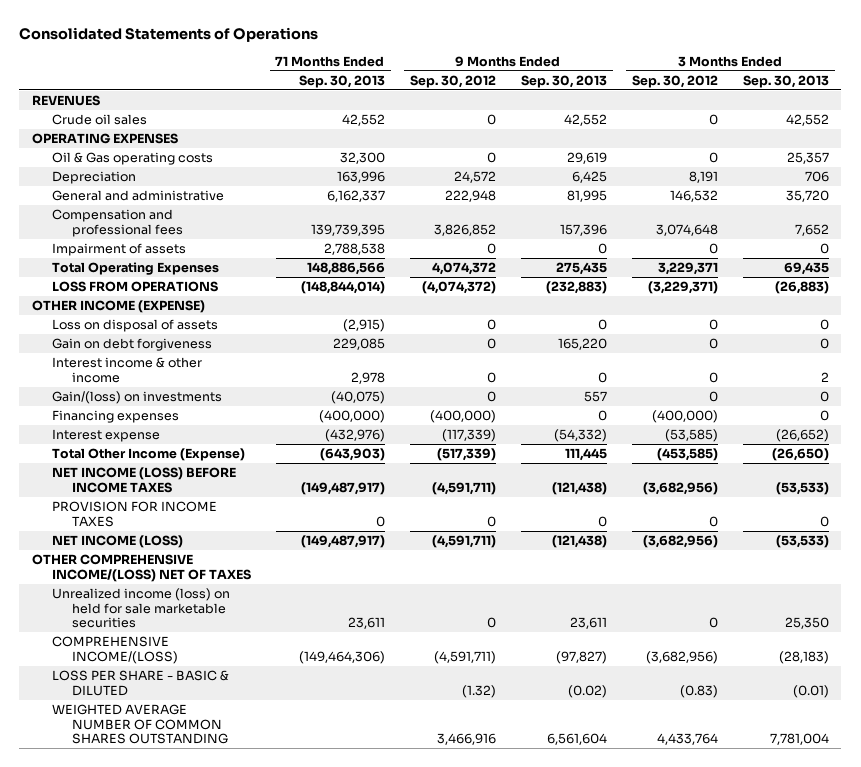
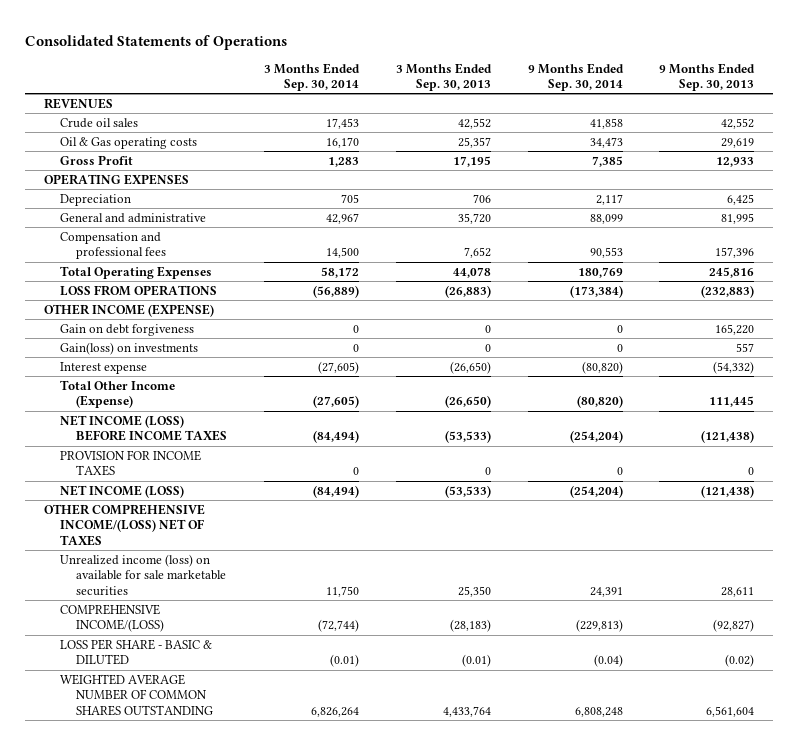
- | 71 Months Ended Sep. 30, 2013 | 9 Months Ended Sep. 30, 2012 | 9 Months Ended Sep. 30, 2013 | 3 Months Ended Sep. 30, 2012 | 3 Months Ended Sep. 30, 2013
+ | 3 Months Ended Sep. 30, 2014 | 3 Months Ended Sep. 30, 2013 | 9 Months Ended Sep. 30, 2014 | 9 Months Ended Sep. 30, 2013
+ Gross Profit | 1,283 | 17,195 | 7,385 | 12,933
moved down: OPERATING EXPENSES
- Impairment of assets | 2,788,538 | 0 | 0 | 0 | 0
- Total Operating Expenses | 148,886,566 | 4,074,372 | 275,435 | 3,229,371 | 69,435
+ Total Operating Expenses | 58,172 | 44,078 | 180,769 | 245,816
- Loss on disposal of assets | (2,915) | 0 | 0 | 0 | 0
- Interest income & other income | 2,978 | 0 | 0 | 0 | 2
- Gain/(loss) on investments | (40,075) | 0 | 557 | 0 | 0
- Financing expenses | (400,000) | (400,000) | 0 | (400,000) | 0
- Interest expense | (432,976) | (117,339) | (54,332) | (53,585) | (26,652)
+ Gain(loss) on investments | 0 | 0 | 0 | 557
+ Interest expense | (27,605) | (26,650) | (80,820) | (54,332)
- Unrealized income (loss) on held for sale marketable securities | 23,611 | 0 | 23,611 | 0 | 25,350
- COMPREHENSIVE INCOME/(LOSS) | (149,464,306) | (4,591,711) | (97,827) | (3,682,956) | (28,183)
+ Unrealized income (loss) on available for sale marketable securities | 11,750 | 25,350 | 24,391 | 28,611
+ COMPREHENSIVE INCOME/(LOSS) | (72,744) | (28,183) | (229,813) | (92,827)
- WEIGHTED AVERAGE NUMBER OF COMMON SHARES OUTSTANDING | | 3,466,916 | 6,561,604 | 4,433,764 | 7,781,004
+ WEIGHTED AVERAGE NUMBER OF COMMON SHARES OUTSTANDING | 6,826,264 | 4,433,764 | 6,808,248 | 6,561,604

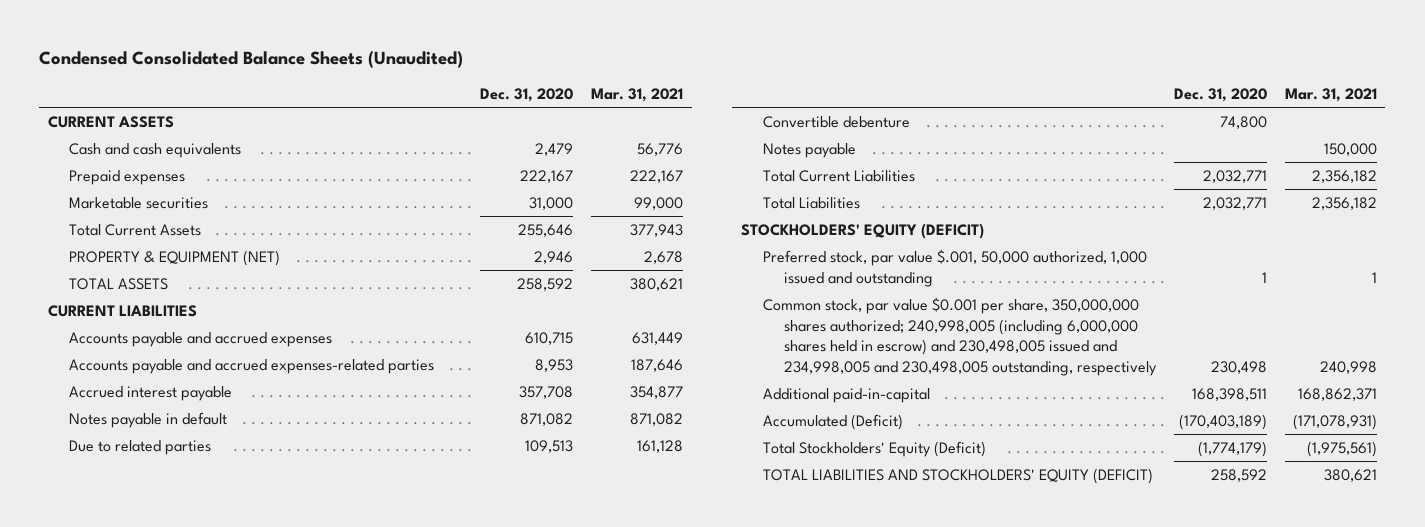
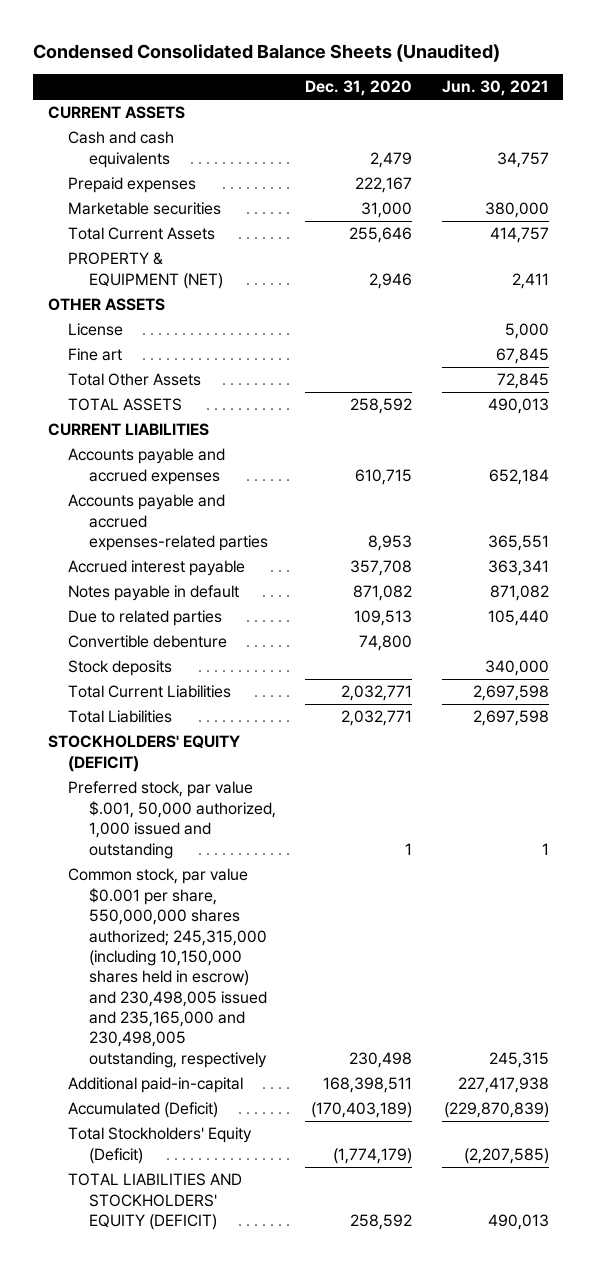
- | Dec. 31, 2020 | Mar. 31, 2021
+ | Dec. 31, 2020 | Jun. 30, 2021
+ OTHER ASSETS
+ License | | 5,000
+ Fine art | | 67,845
+ Total Other Assets | | 72,845
- Notes payable | | 150,000
+ Stock deposits | | 340,000
- Common stock, par value $0.001 per share, 350,000,000 shares authorized; 240,998,005 (including 6,000,000 shares held in escrow) and 230,498,005 issued and 234,998,005 and 230,498,005 outstanding, respectively | 230,498 | 240,998
+ Common stock, par value $0.001 per share, 550,000,000 shares authorized; 245,315,000 (including 10,150,000 shares held in escrow) and 230,498,005 issued and 235,165,000 and 230,498,005 outstanding, respectively | 230,498 | 245,315

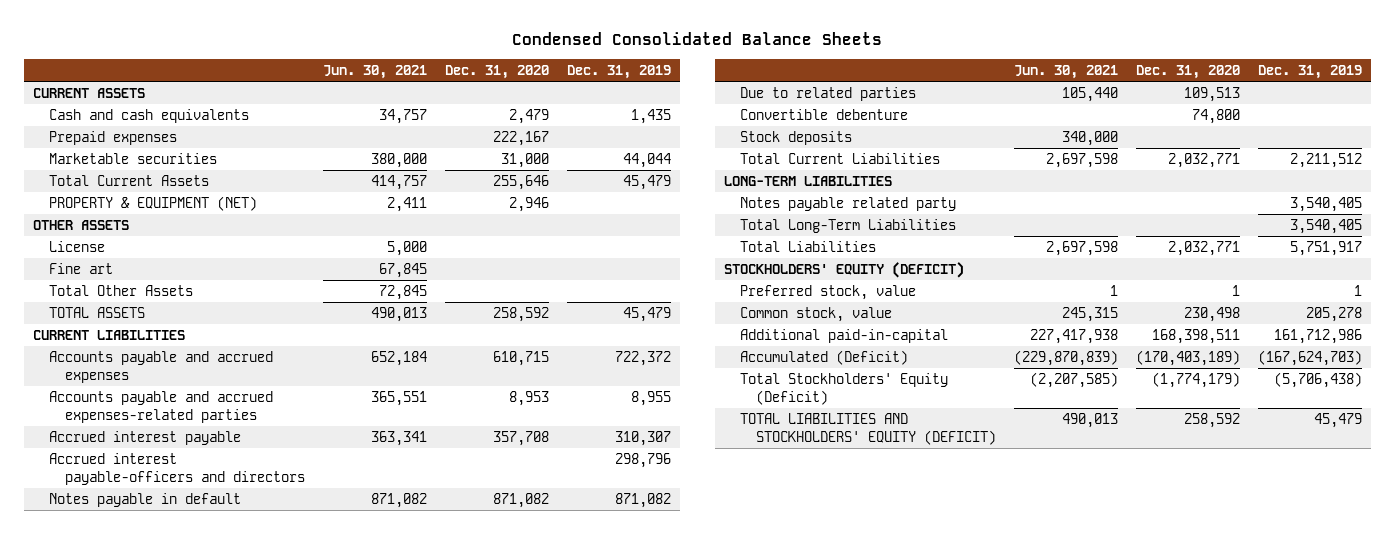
- Condensed Consolidated Balance Sheets (Unaudited)
+ Condensed Consolidated Balance Sheets
- | Dec. 31, 2020 | Jun. 30, 2021
+ | Jun. 30, 2021 | Dec. 31, 2020 | Dec. 31, 2019
+ Accrued interest payable-officers and directors | | | 298,796
+ LONG-TERM LIABILITIES
+ Notes payable related party | | | 3,540,405
+ Total Long-Term Liabilities | | | 3,540,405
- Preferred stock, par value $.001, 50,000 authorized, 1,000 issued and outstanding | 1 | 1
- Common stock, par value $0.001 per share, 550,000,000 shares authorized; 245,315,000 (including 10,150,000 shares held in escrow) and 230,498,005 issued and 235,165,000 and 230,498,005 outstanding, respectively | 230,498 | 245,315
+ Preferred stock, value | 1 | 1 | 1
+ Common stock, value | 245,315 | 230,498 | 205,278

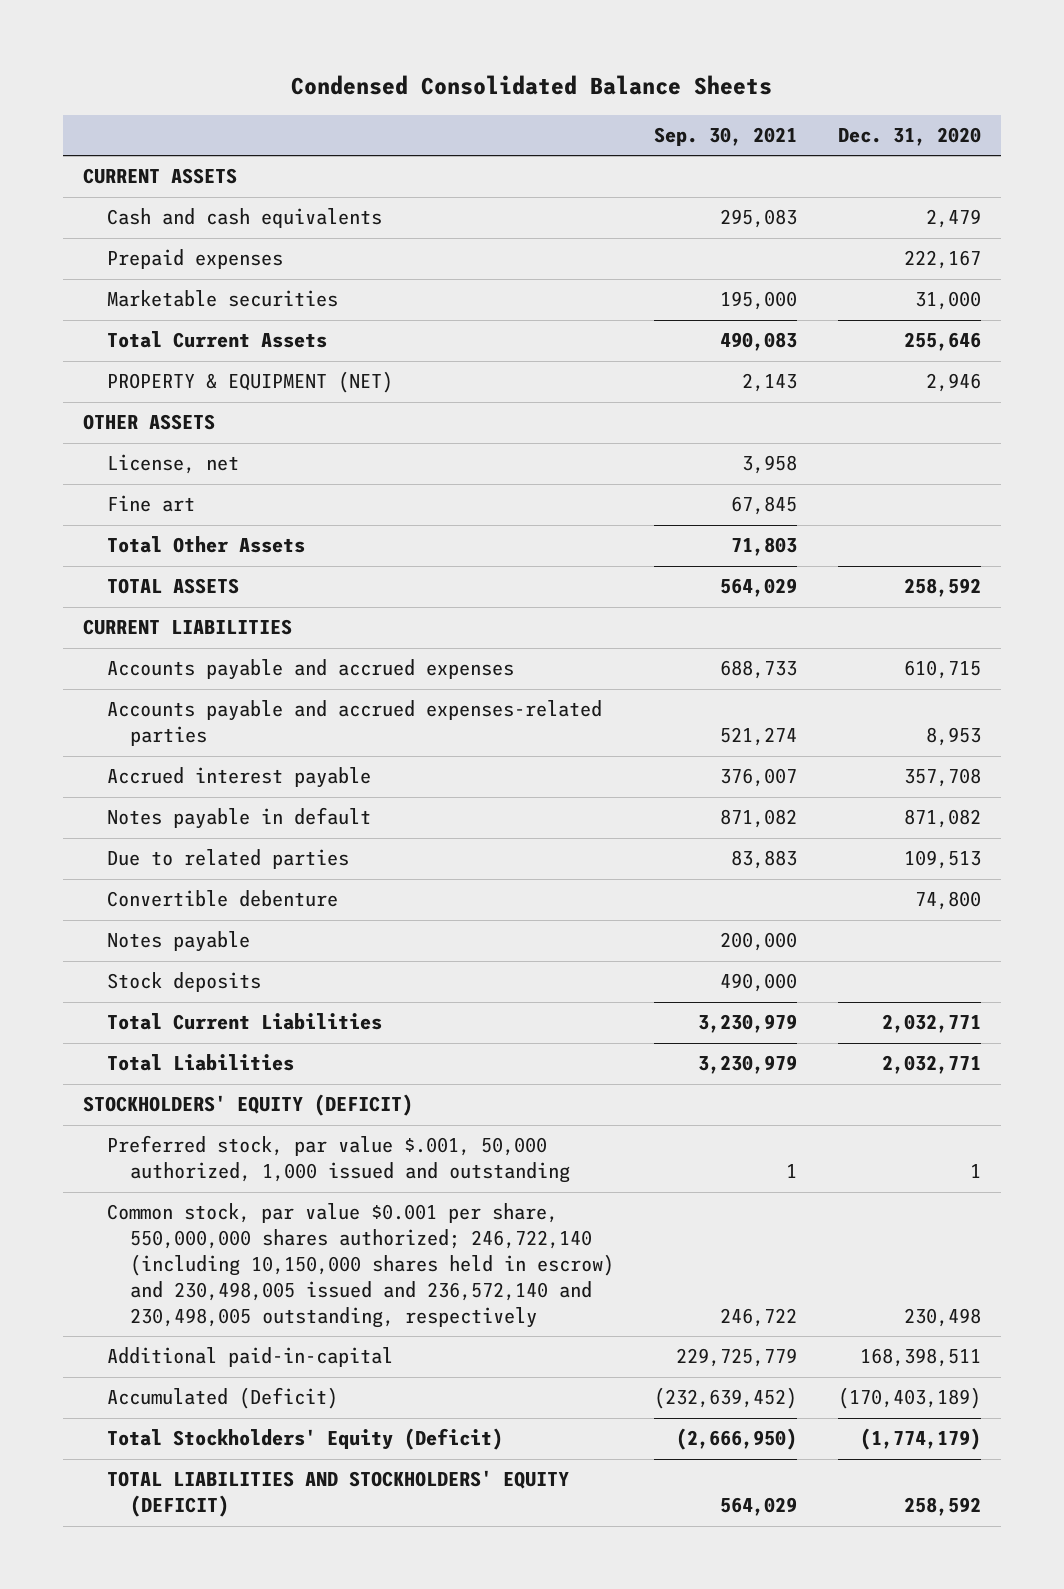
- | Jun. 30, 2021 | Dec. 31, 2020 | Dec. 31, 2019
+ | Sep. 30, 2021 | Dec. 31, 2020
- License | 5,000 | |
+ License, net | 3,958 |
- Accrued interest payable-officers and directors | | | 298,796
+ Notes payable | 200,000 |
- LONG-TERM LIABILITIES
- Notes payable related party | | | 3,540,405
- Total Long-Term Liabilities | | | 3,540,405
- Preferred stock, value | 1 | 1 | 1
- Common stock, value | 245,315 | 230,498 | 205,278
+ Preferred stock, par value $.001, 50,000 authorized, 1,000 issued and outstanding | 1 | 1
+ Common stock, par value $0.001 per share, 550,000,000 shares authorized; 246,722,140 (including 10,150,000 shares held in escrow) and 230,498,005 issued and 236,572,140 and 230,498,005 outstanding, respectively | 246,722 | 230,498

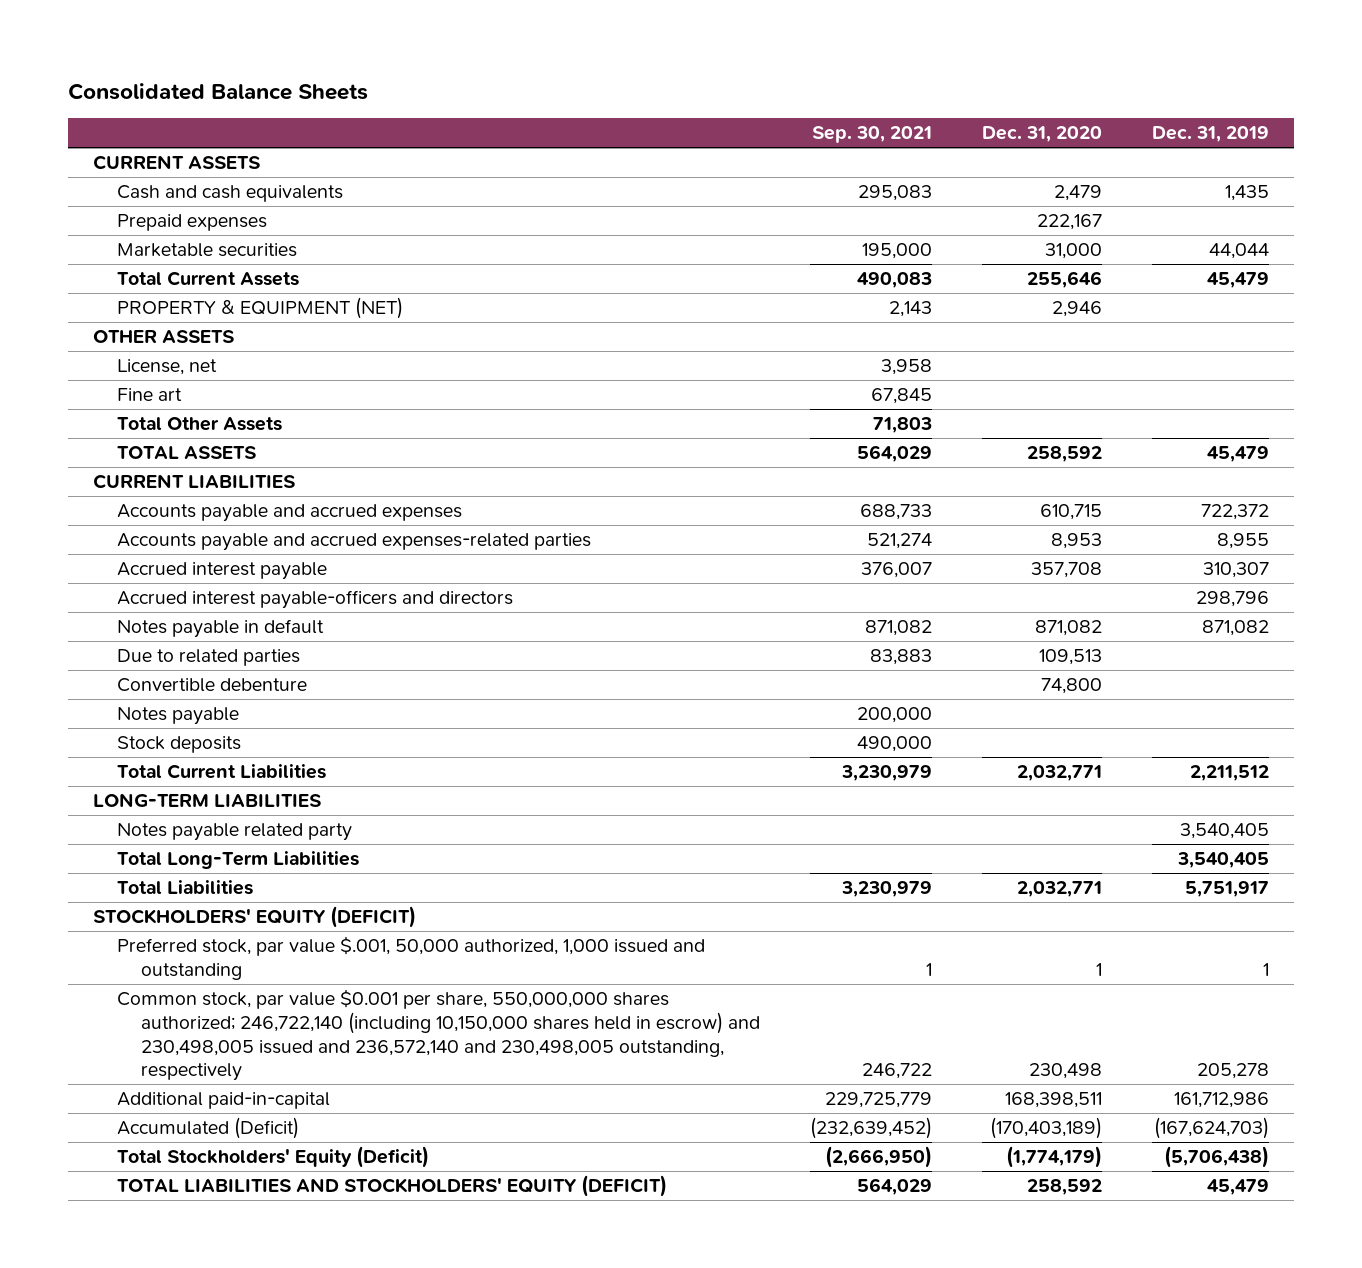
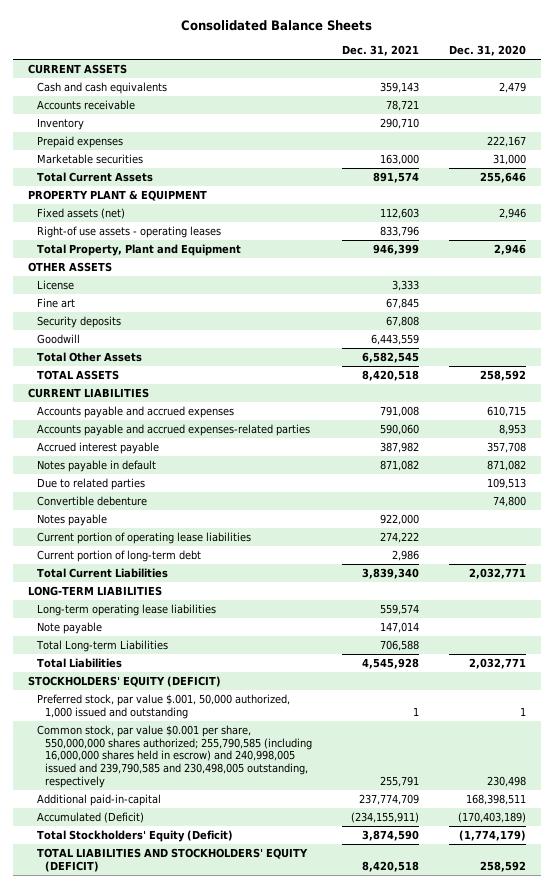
- | Sep. 30, 2021 | Dec. 31, 2020 | Dec. 31, 2019
+ | Dec. 31, 2021 | Dec. 31, 2020
+ Accounts receivable | 78,721 |
+ Inventory | 290,710 |
- PROPERTY & EQUIPMENT (NET) | 2,143 | 2,946 |
+ PROPERTY PLANT & EQUIPMENT
+ Fixed assets (net) | 112,603 | 2,946
+ Right-of use assets - operating leases | 833,796 |
+ Total Property, Plant and Equipment | 946,399 | 2,946
- License, net | 3,958 | |
+ License | 3,333 |
+ Security deposits | 67,808 |
+ Goodwill | 6,443,559 |
- Accrued interest payable-officers and directors | | | 298,796
- Stock deposits | 490,000 | |
+ Current portion of operating lease liabilities | 274,222 |
+ Current portion of long-term debt | 2,986 |
- Notes payable related party | | | 3,540,405
- Total Long-Term Liabilities | | | 3,540,405
+ Long-term operating lease liabilities | 559,574 |
+ Note payable | 147,014 |
+ Total Long-term Liabilities | 706,588 |
- Common stock, par value $0.001 per share, 550,000,000 shares authorized; 246,722,140 (including 10,150,000 shares held in escrow) and 230,498,005 issued and 236,572,140 and 230,498,005 outstanding, respectively | 246,722 | 230,498 | 205,278
+ Common stock, par value $0.001 per share, 550,000,000 shares authorized; 255,790,585 (including 16,000,000 shares held in escrow) and 240,998,005 issued and 239,790,585 and 230,498,005 outstanding, respectively | 255,791 | 230,498

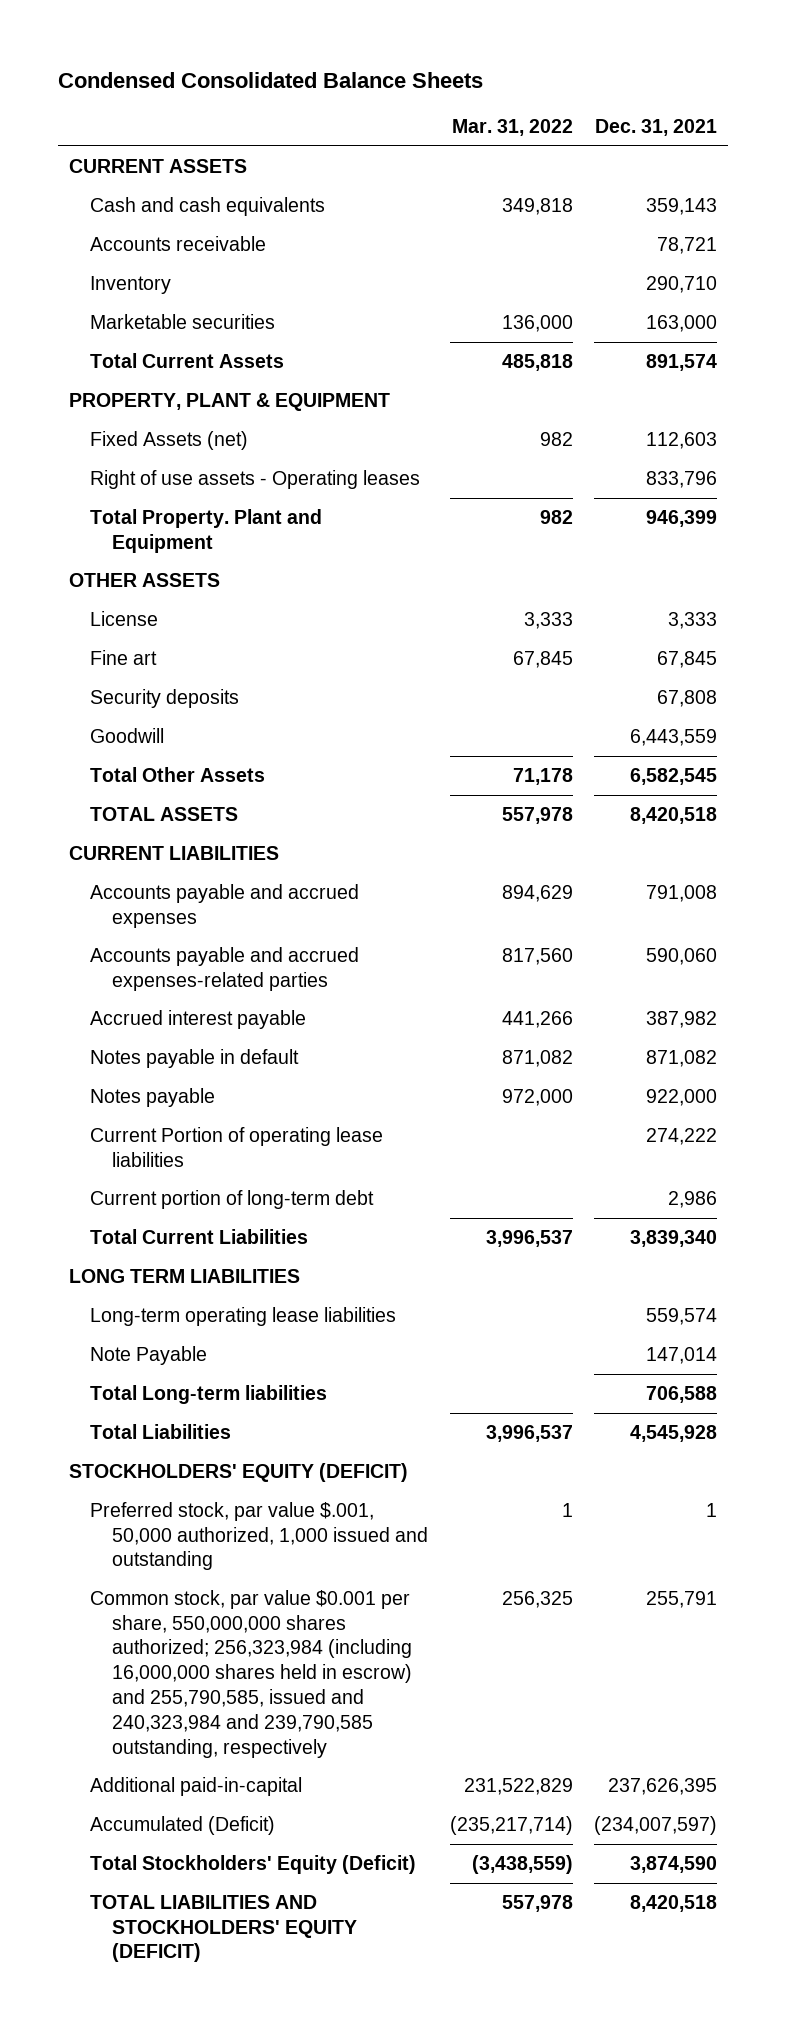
- Consolidated Balance Sheets
+ Condensed Consolidated Balance Sheets
- | Dec. 31, 2021 | Dec. 31, 2020
+ | Mar. 31, 2022 | Dec. 31, 2021
- Prepaid expenses | | 222,167
- PROPERTY PLANT & EQUIPMENT
- Fixed assets (net) | 112,603 | 2,946
- Right-of use assets - operating leases | 833,796 |
- Total Property, Plant and Equipment | 946,399 | 2,946
+ PROPERTY, PLANT & EQUIPMENT
+ Fixed Assets (net) | 982 | 112,603
+ Right of use assets - Operating leases | | 833,796
+ Total Property. Plant and Equipment | 982 | 946,399
- Due to related parties | | 109,513
- Convertible debenture | | 74,800
- Current portion of operating lease liabilities | 274,222 |
+ Current Portion of operating lease liabilities | | 274,222
- LONG-TERM LIABILITIES
+ LONG TERM LIABILITIES
- Note payable | 147,014 |
- Total Long-term Liabilities | 706,588 |
+ Note Payable | | 147,014
+ Total Long-term liabilities | | 706,588
- Common stock, par value $0.001 per share, 550,000,000 shares authorized; 255,790,585 (including 16,000,000 shares held in escrow) and 240,998,005 issued and 239,790,585 and 230,498,005 outstanding, respectively | 255,791 | 230,498
- Additional paid-in-capital | 237,774,709 | 168,398,511
- Accumulated (Deficit) | (234,155,911) | (170,403,189)
+ Common stock, par value $0.001 per share, 550,000,000 shares authorized; 256,323,984 (including 16,000,000 shares held in escrow) and 255,790,585, issued and 240,323,984 and 239,790,585 outstanding, respectively | 256,325 | 255,791
+ Additional paid-in-capital | 231,522,829 | 237,626,395
+ Accumulated (Deficit) | (235,217,714) | (234,007,597)

